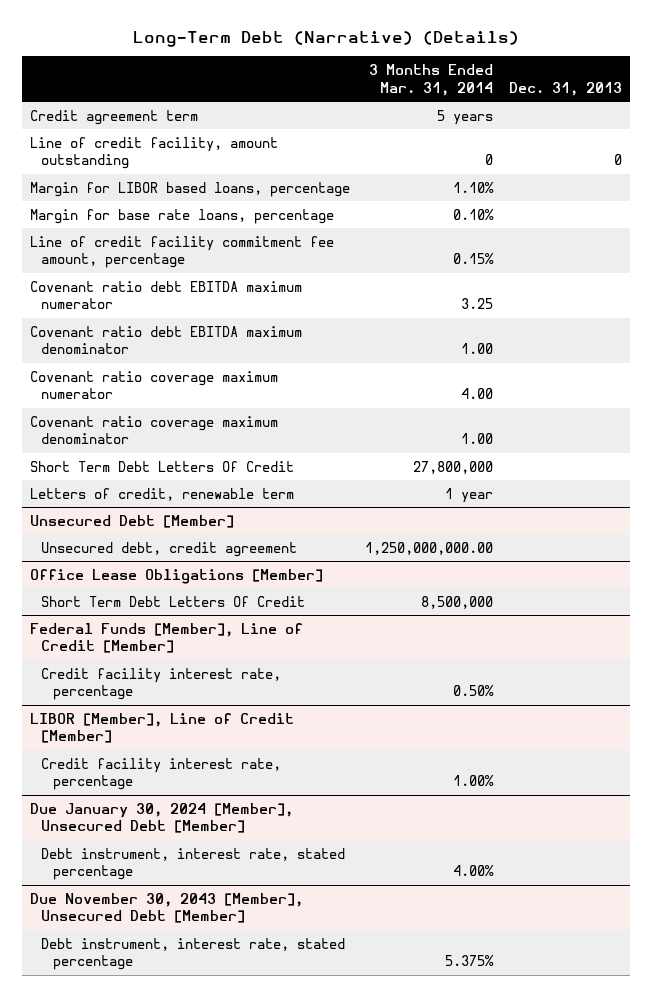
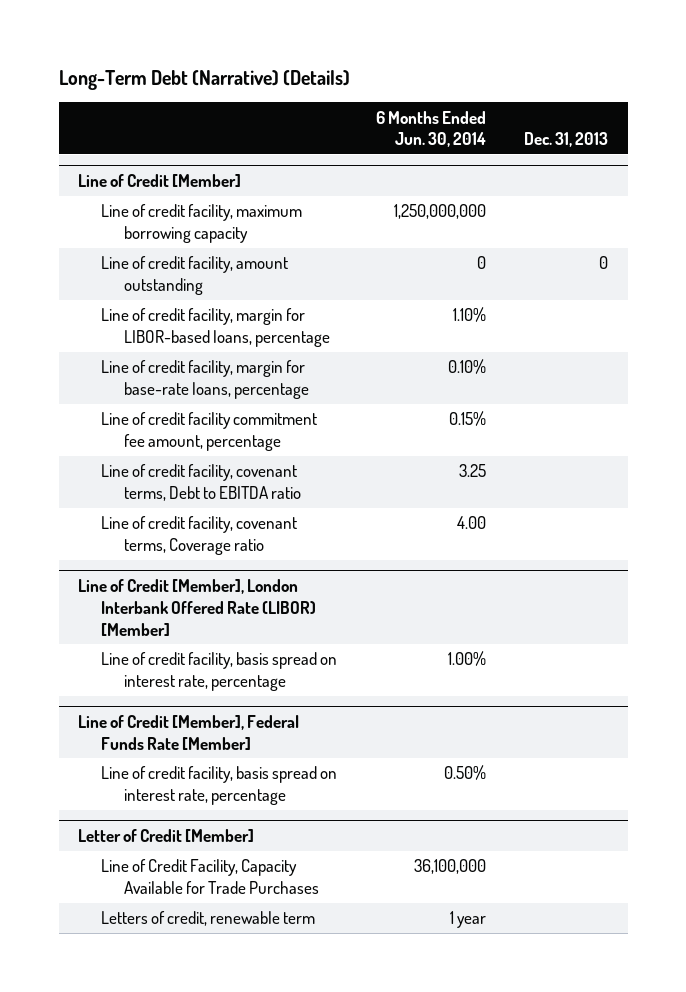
- | 3 Months Ended Mar. 31, 2014 | Dec. 31, 2013
+ | 6 Months Ended Jun. 30, 2014 | Dec. 31, 2013
- Credit agreement term | 5 years |
- Line of credit facility, amount outstanding | 0 | 0
- Margin for LIBOR based loans, percentage | 1.10% |
- Margin for base rate loans, percentage | 0.10% |
- Line of credit facility commitment fee amount, percentage | 0.15% |
- Covenant ratio debt EBITDA maximum numerator | 3.25 |
- Covenant ratio debt EBITDA maximum denominator | 1.00 |
- Covenant ratio coverage maximum numerator | 4.00 |
- Covenant ratio coverage maximum denominator | 1.00 |
- Short Term Debt Letters Of Credit | 27,800,000 |
- Letters of credit, renewable term | 1 year |
- Unsecured Debt [Member]
- Unsecured debt, credit agreement | 1,250,000,000.00 |
- Office Lease Obligations [Member]
- Short Term Debt Letters Of Credit | 8,500,000 |
- Federal Funds [Member], Line of Credit [Member]
- Credit facility interest rate, percentage | 0.50% |
- LIBOR [Member], Line of Credit [Member]
- Credit facility interest rate, percentage | 1.00% |
- Due January 30, 2024 [Member], Unsecured Debt [Member]
- Debt instrument, interest rate, stated percentage | 4.00% |
- Due November 30, 2043 [Member], Unsecured Debt [Member]
- Debt instrument, interest rate, stated percentage | 5.375% |
+ Line of Credit [Member]
+ Line of credit facility, maximum borrowing capacity | 1,250,000,000 |
+ Line of credit facility, amount outstanding | 0 | 0
+ Line of credit facility, margin for LIBOR-based loans, percentage | 1.10% |
+ Line of credit facility, margin for base-rate loans, percentage | 0.10% |
+ Line of credit facility commitment fee amount, percentage | 0.15% |
+ Line of credit facility, covenant terms, Debt to EBITDA ratio | 3.25 |
+ Line of credit facility, covenant terms, Coverage ratio | 4.00 |
+ Line of Credit [Member], London Interbank Offered Rate (LIBOR) [Member]
+ Line of credit facility, basis spread on interest rate, percentage | 1.00% |
+ Line of Credit [Member], Federal Funds Rate [Member]
+ Line of credit facility, basis spread on interest rate, percentage | 0.50% |
+ Letter of Credit [Member]
+ Line of Credit Facility, Capacity Available for Trade Purchases | 36,100,000 |
+ Letters of credit, renewable term | 1 year |

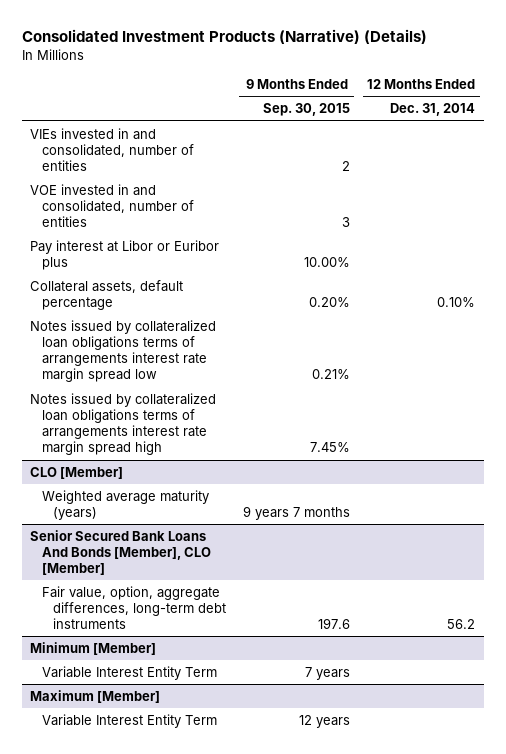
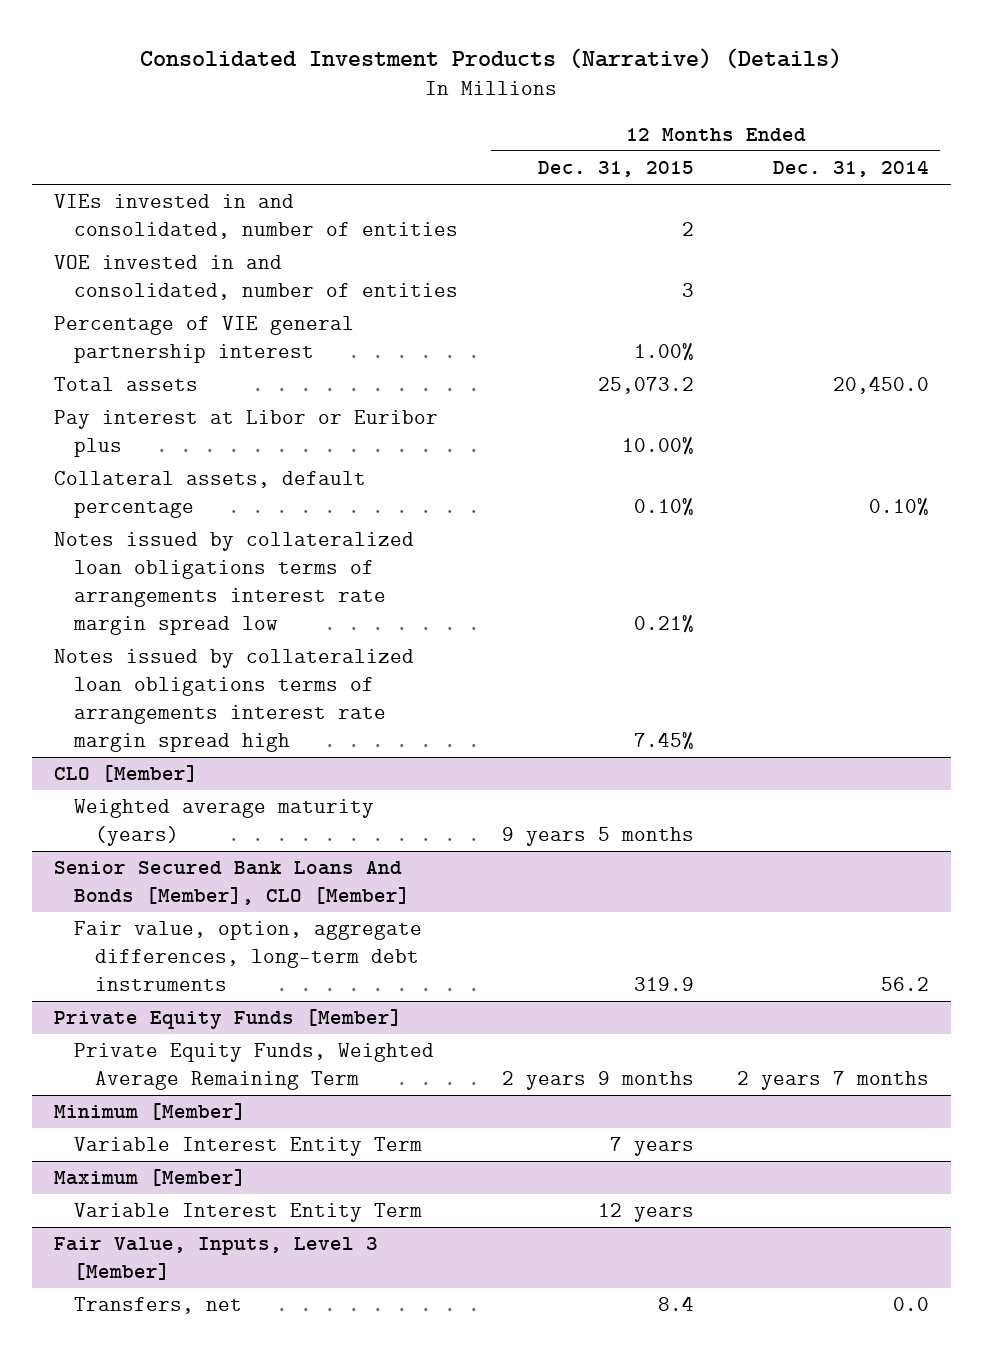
- | 9 Months Ended Sep. 30, 2015 | 12 Months Ended Dec. 31, 2014
+ | 12 Months Ended Dec. 31, 2015 | 12 Months Ended Dec. 31, 2014
+ Percentage of VIE general partnership interest | 1.00% |
+ Total assets | 25,073.2 | 20,450.0
+ Private Equity Funds [Member]
+ Private Equity Funds, Weighted Average Remaining Term | 2 years 9 months | 2 years 7 months
+ Fair Value, Inputs, Level 3 [Member]
+ Transfers, net | 8.4 | 0.0

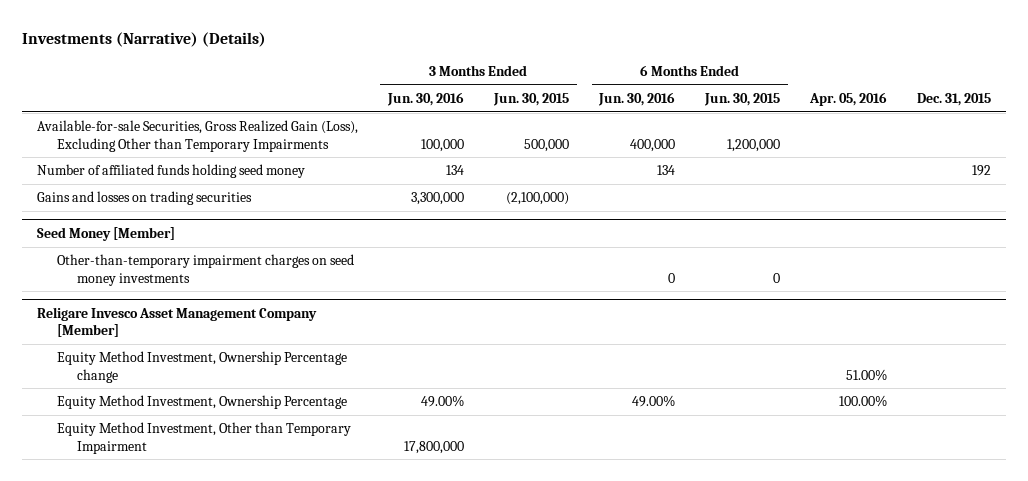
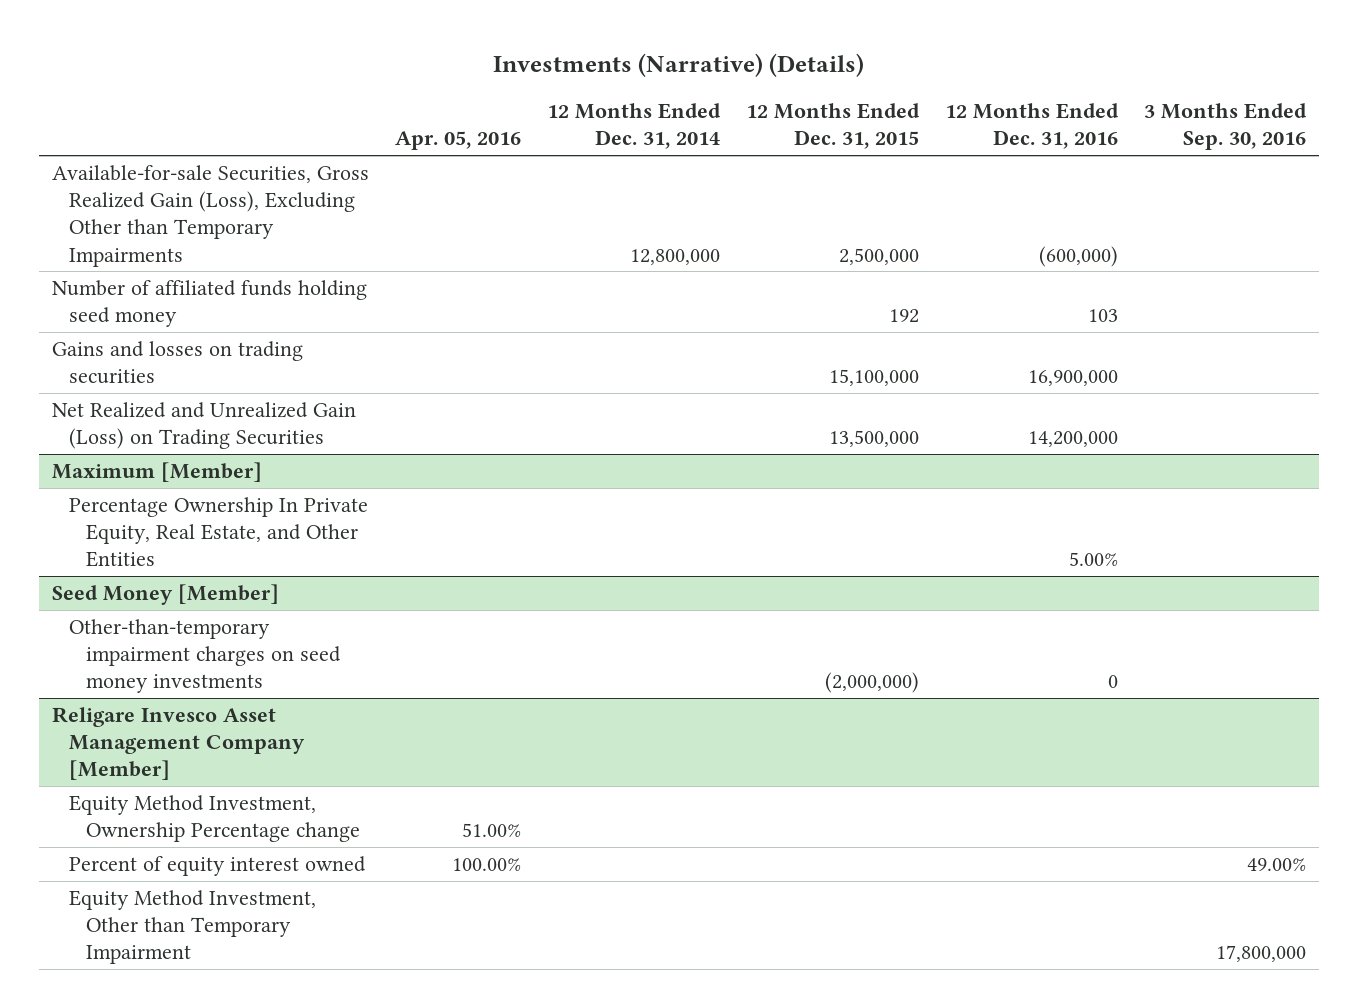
- | 3 Months Ended Jun. 30, 2016 | 3 Months Ended Jun. 30, 2015 | 6 Months Ended Jun. 30, 2016 | 6 Months Ended Jun. 30, 2015 | Apr. 05, 2016 | Dec. 31, 2015
+ | Apr. 05, 2016 | 12 Months Ended Dec. 31, 2014 | 12 Months Ended Dec. 31, 2015 | 12 Months Ended Dec. 31, 2016 | 3 Months Ended Sep. 30, 2016
+ Net Realized and Unrealized Gain (Loss) on Trading Securities | | | 13,500,000 | 14,200,000 |
+ Maximum [Member]
+ Percentage Ownership In Private Equity, Real Estate, and Other Entities | | | | 5.00% |
@ Religare Invesco Asset Management Company [Member]
- Equity Method Investment, Ownership Percentage | 49.00% | | 49.00% | | 100.00% |
+ Percent of equity interest owned | 100.00% | | | | 49.00%

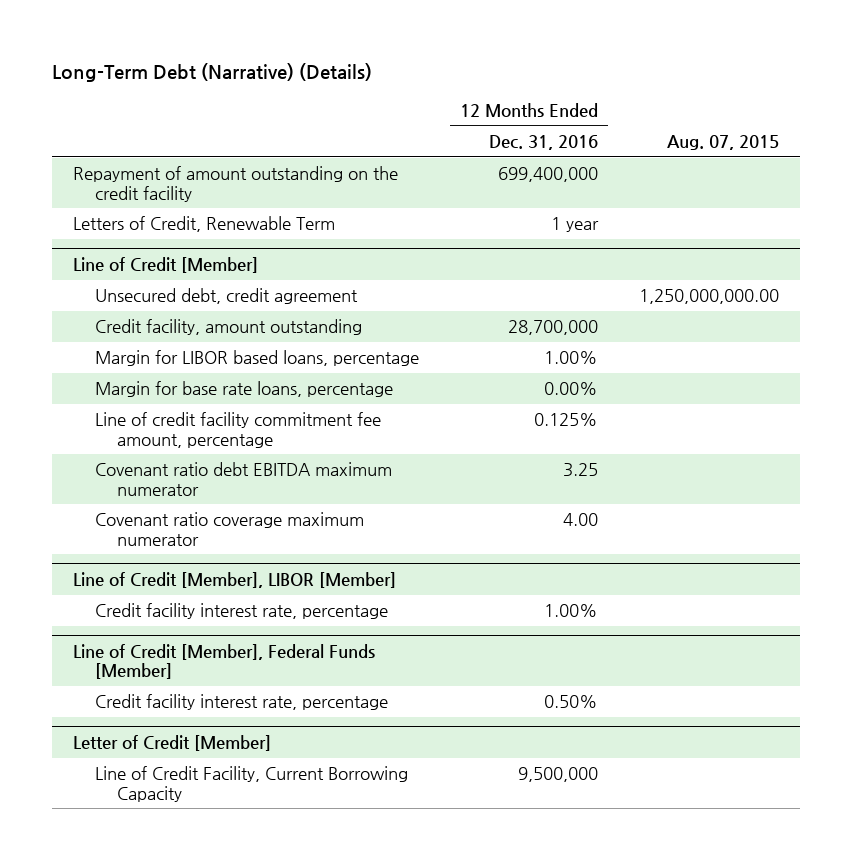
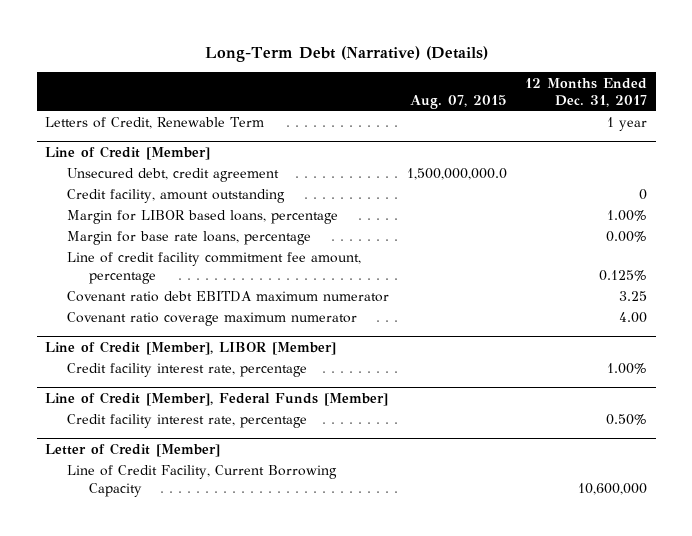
- | 12 Months Ended Dec. 31, 2016 | Aug. 07, 2015
+ | Aug. 07, 2015 | 12 Months Ended Dec. 31, 2017
- Repayment of amount outstanding on the credit facility | 699,400,000 |
@ Line of Credit [Member]
- Unsecured debt, credit agreement | | 1,250,000,000.00
+ Unsecured debt, credit agreement | 1,500,000,000.0 |

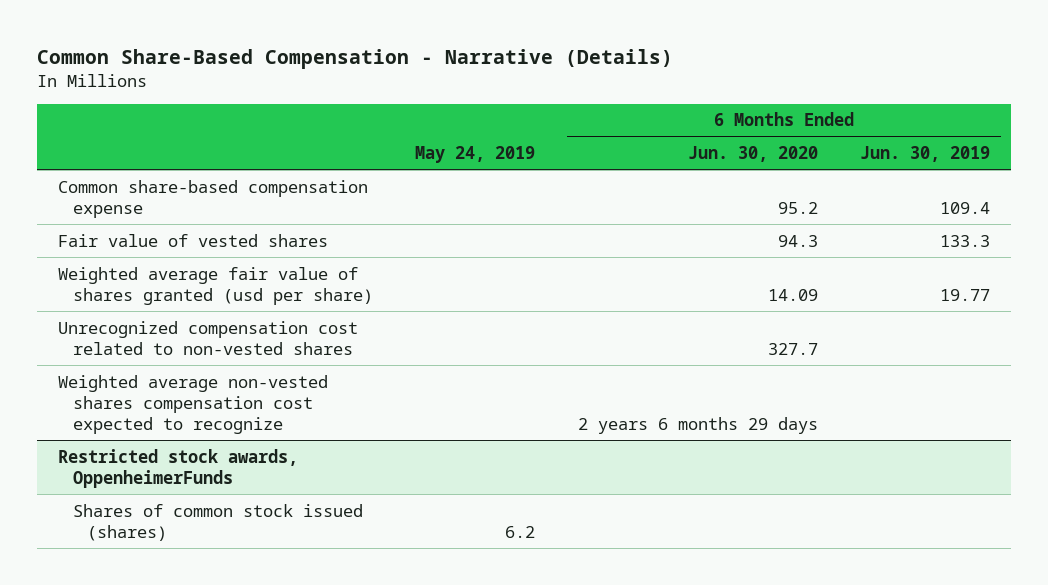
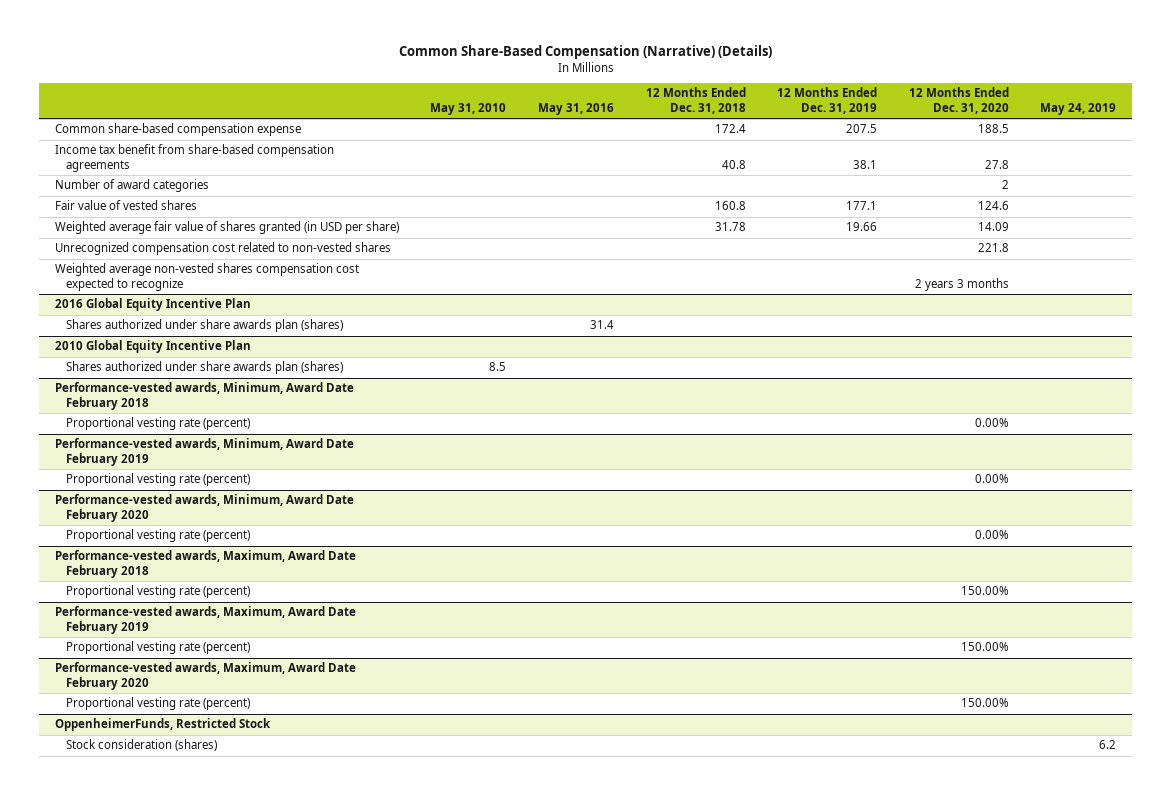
- Common Share-Based Compensation - Narrative (Details)
+ Common Share-Based Compensation (Narrative) (Details)
- | May 24, 2019 | 6 Months Ended Jun. 30, 2020 | 6 Months Ended Jun. 30, 2019
+ | May 31, 2010 | May 31, 2016 | 12 Months Ended Dec. 31, 2018 | 12 Months Ended Dec. 31, 2019 | 12 Months Ended Dec. 31, 2020 | May 24, 2019
+ Income tax benefit from share-based compensation agreements | | | 40.8 | 38.1 | 27.8 |
+ Number of award categories | | | | | 2 |
- Weighted average fair value of shares granted (usd per share) | | 14.09 | 19.77
+ Weighted average fair value of shares granted (in USD per share) | | | 31.78 | 19.66 | 14.09 |
- Restricted stock awards, OppenheimerFunds
- Shares of common stock issued (shares) | 6.2 | |
+ 2016 Global Equity Incentive Plan
+ Shares authorized under share awards plan (shares) | | 31.4 | | | |
+ 2010 Global Equity Incentive Plan
+ Shares authorized under share awards plan (shares) | 8.5 | | | | |
+ Performance-vested awards, Minimum, Award Date February 2018
+ Proportional vesting rate (percent) | | | | | 0.00% |
+ Performance-vested awards, Minimum, Award Date February 2019
+ Proportional vesting rate (percent) | | | | | 0.00% |
+ Performance-vested awards, Minimum, Award Date February 2020
+ Proportional vesting rate (percent) | | | | | 0.00% |
+ Performance-vested awards, Maximum, Award Date February 2018
+ Proportional vesting rate (percent) | | | | | 150.00% |
+ Performance-vested awards, Maximum, Award Date February 2019
+ Proportional vesting rate (percent) | | | | | 150.00% |
+ Performance-vested awards, Maximum, Award Date February 2020
+ Proportional vesting rate (percent) | | | | | 150.00% |
+ OppenheimerFunds, Restricted Stock
+ Stock consideration (shares) | | | | | | 6.2

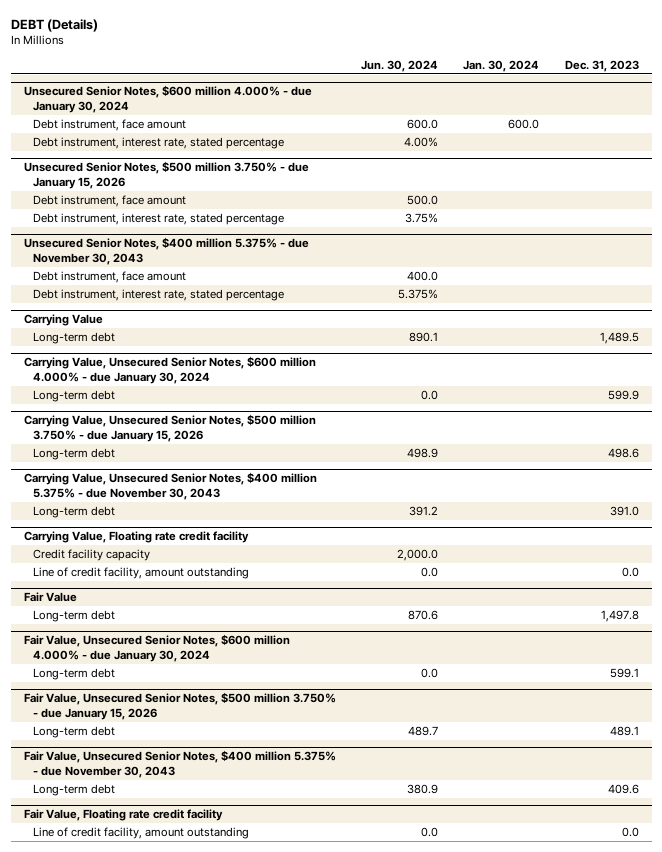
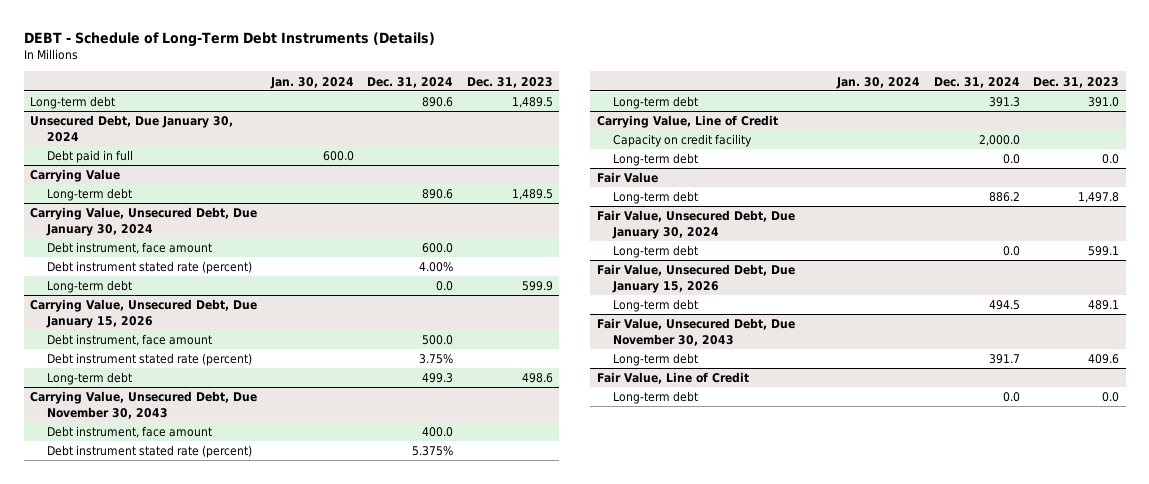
- DEBT (Details)
+ DEBT - Schedule of Long-Term Debt Instruments (Details)
- | Jun. 30, 2024 | Jan. 30, 2024 | Dec. 31, 2023
+ | Jan. 30, 2024 | Dec. 31, 2024 | Dec. 31, 2023
- Unsecured Senior Notes, $600 million 4.000% - due January 30, 2024
- Debt instrument, face amount | 600.0 | 600.0 |
- Debt instrument, interest rate, stated percentage | 4.00% | |
- Unsecured Senior Notes, $500 million 3.750% - due January 15, 2026
- Debt instrument, face amount | 500.0 | |
- Debt instrument, interest rate, stated percentage | 3.75% | |
- Unsecured Senior Notes, $400 million 5.375% - due November 30, 2043
- Debt instrument, face amount | 400.0 | |
- Debt instrument, interest rate, stated percentage | 5.375% | |
+ Long-term debt | | 890.6 | 1,489.5
+ Unsecured Debt, Due January 30, 2024
+ Debt paid in full | 600.0 | |
- Carrying Value, Unsecured Senior Notes, $600 million 4.000% - due January 30, 2024
+ Carrying Value, Unsecured Debt, Due January 30, 2024
+ Debt instrument, face amount | | 600.0 |
+ Debt instrument stated rate (percent) | | 4.00% |
- Carrying Value, Unsecured Senior Notes, $500 million 3.750% - due January 15, 2026
+ Carrying Value, Unsecured Debt, Due January 15, 2026
+ Debt instrument, face amount | | 500.0 |
+ Debt instrument stated rate (percent) | | 3.75% |
- Carrying Value, Unsecured Senior Notes, $400 million 5.375% - due November 30, 2043
+ Carrying Value, Unsecured Debt, Due November 30, 2043
+ Debt instrument, face amount | | 400.0 |
+ Debt instrument stated rate (percent) | | 5.375% |
- Carrying Value, Floating rate credit facility
- Credit facility capacity | 2,000.0 | |
- Line of credit facility, amount outstanding | 0.0 | | 0.0
+ Carrying Value, Line of Credit
+ Capacity on credit facility | | 2,000.0 |
+ Long-term debt | | 0.0 | 0.0
- Fair Value, Unsecured Senior Notes, $600 million 4.000% - due January 30, 2024
+ Fair Value, Unsecured Debt, Due January 30, 2024
- Fair Value, Unsecured Senior Notes, $500 million 3.750% - due January 15, 2026
+ Fair Value, Unsecured Debt, Due January 15, 2026
- Fair Value, Unsecured Senior Notes, $400 million 5.375% - due November 30, 2043
+ Fair Value, Unsecured Debt, Due November 30, 2043
- Fair Value, Floating rate credit facility
- Line of credit facility, amount outstanding | 0.0 | | 0.0
+ Fair Value, Line of Credit
+ Long-term debt | | 0.0 | 0.0

